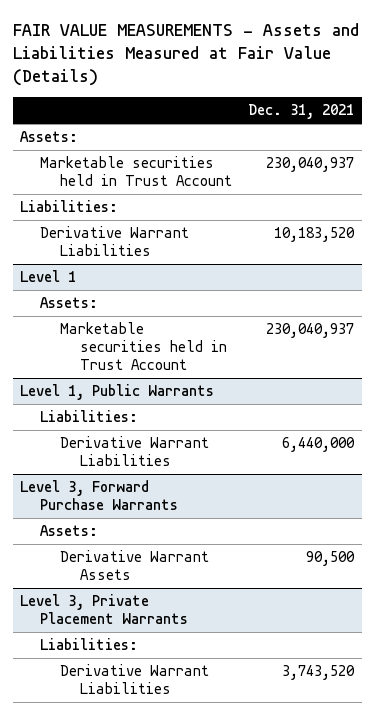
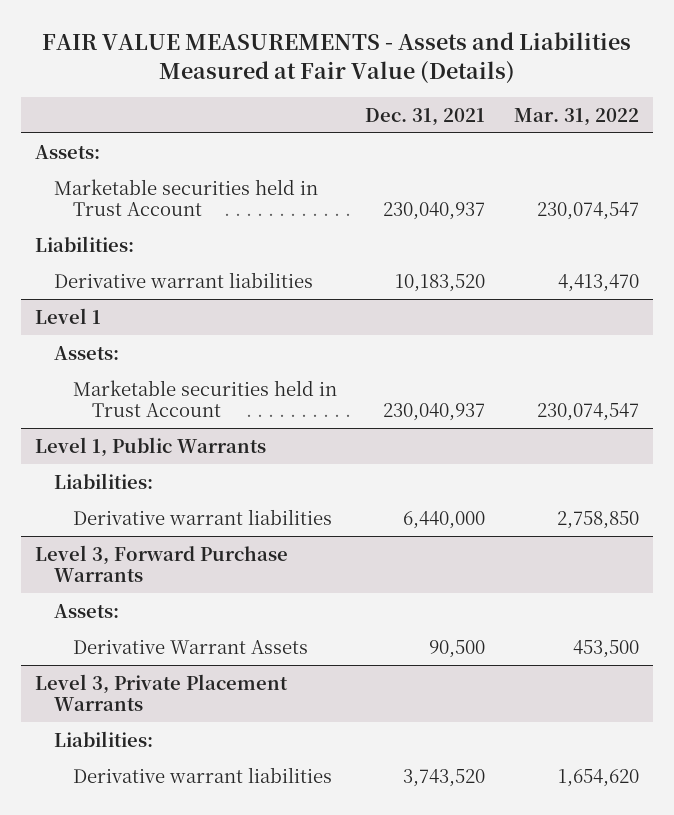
- | Dec. 31, 2021
+ | Dec. 31, 2021 | Mar. 31, 2022
- Derivative Warrant Liabilities | 10,183,520
+ Derivative warrant liabilities | 10,183,520 | 4,413,470
@ Level 1, Public Warrants
- Derivative Warrant Liabilities | 6,440,000
+ Derivative warrant liabilities | 6,440,000 | 2,758,850
@ Level 3, Private Placement Warrants
- Derivative Warrant Liabilities | 3,743,520
+ Derivative warrant liabilities | 3,743,520 | 1,654,620

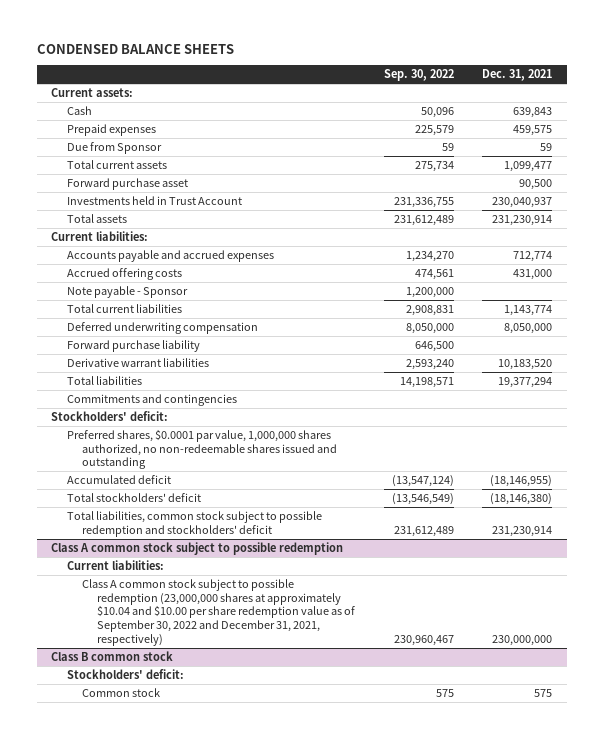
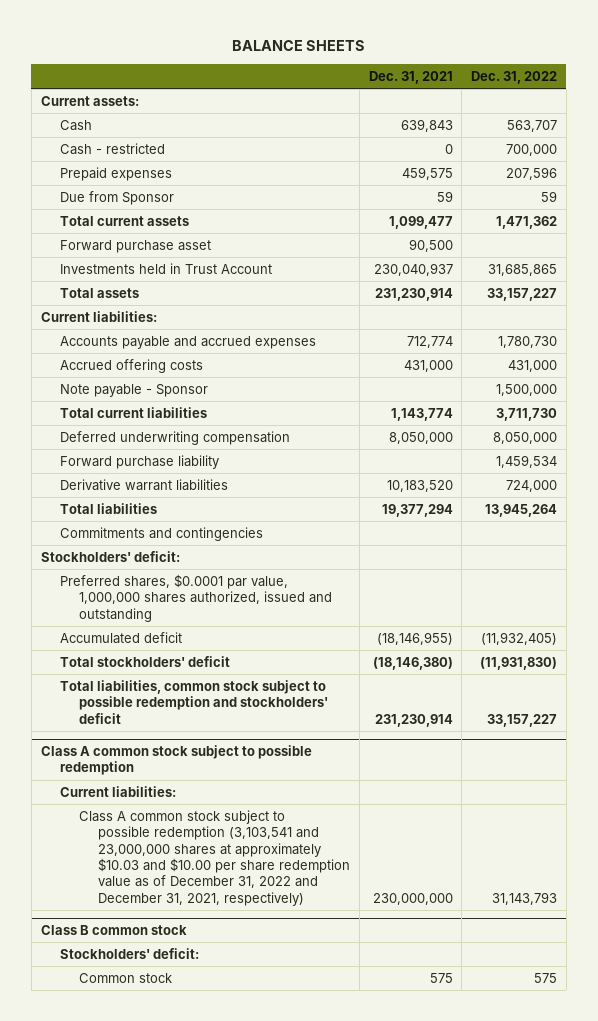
- CONDENSED BALANCE SHEETS
+ BALANCE SHEETS
- | Sep. 30, 2022 | Dec. 31, 2021
+ | Dec. 31, 2021 | Dec. 31, 2022
+ Cash - restricted | 0 | 700,000
- Preferred shares, $0.0001 par value, 1,000,000 shares authorized, no non-redeemable shares issued and outstanding
+ Preferred shares, $0.0001 par value, 1,000,000 shares authorized, issued and outstanding
@ Class A common stock subject to possible redemption
- Class A common stock subject to possible redemption (23,000,000 shares at approximately $10.04 and $10.00 per share redemption value as of September 30, 2022 and December 31, 2021, respectively) | 230,960,467 | 230,000,000
+ Class A common stock subject to possible redemption (3,103,541 and 23,000,000 shares at approximately $10.03 and $10.00 per share redemption value as of December 31, 2022 and December 31, 2021, respectively) | 230,000,000 | 31,143,793

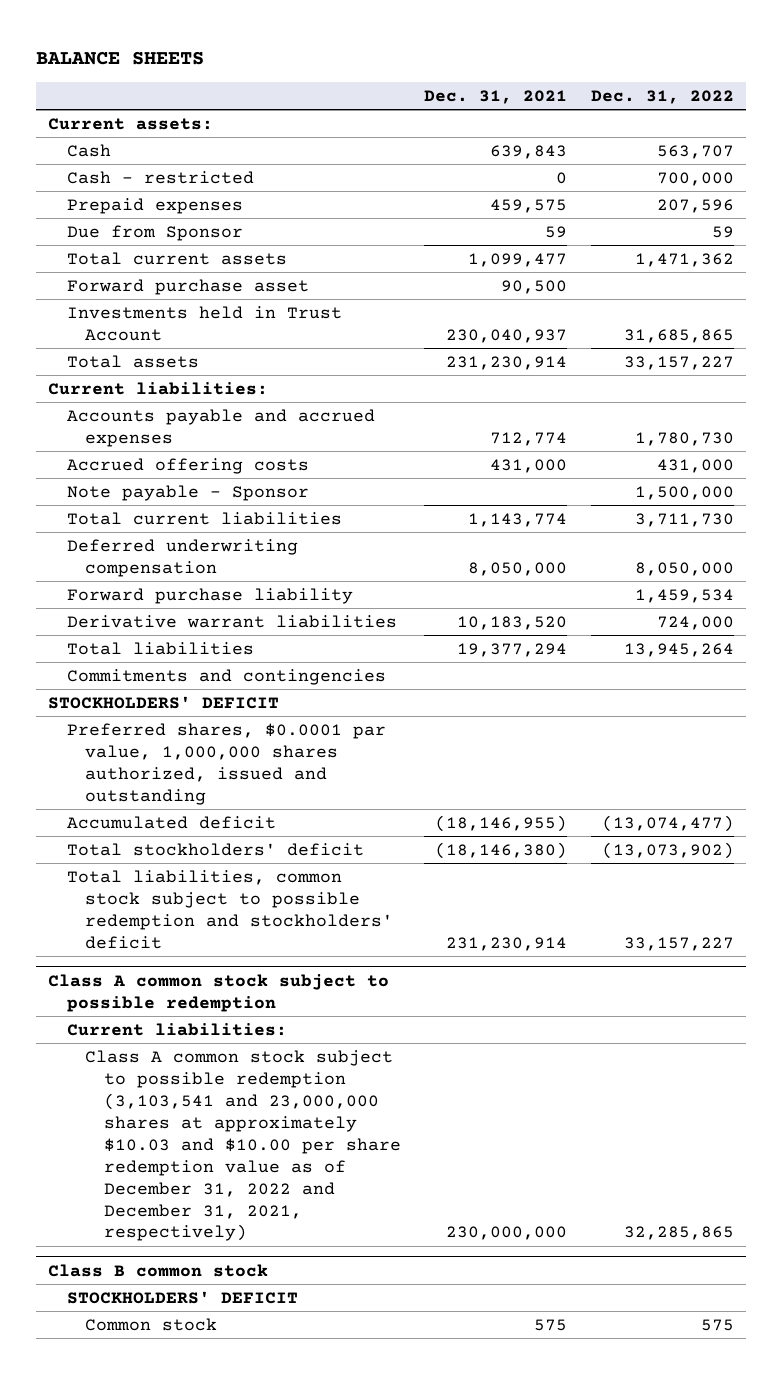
- Stockholders' deficit:
+ STOCKHOLDERS' DEFICIT
- Accumulated deficit | (18,146,955) | (11,932,405)
- Total stockholders' deficit | (18,146,380) | (11,931,830)
+ Accumulated deficit | (18,146,955) | (13,074,477)
+ Total stockholders' deficit | (18,146,380) | (13,073,902)
@ Class A common stock subject to possible redemption
- Class A common stock subject to possible redemption (3,103,541 and 23,000,000 shares at approximately $10.03 and $10.00 per share redemption value as of December 31, 2022 and December 31, 2021, respectively) | 230,000,000 | 31,143,793
+ Class A common stock subject to possible redemption (3,103,541 and 23,000,000 shares at approximately $10.03 and $10.00 per share redemption value as of December 31, 2022 and December 31, 2021, respectively) | 230,000,000 | 32,285,865
@ Class B common stock
- Stockholders' deficit:
+ STOCKHOLDERS' DEFICIT

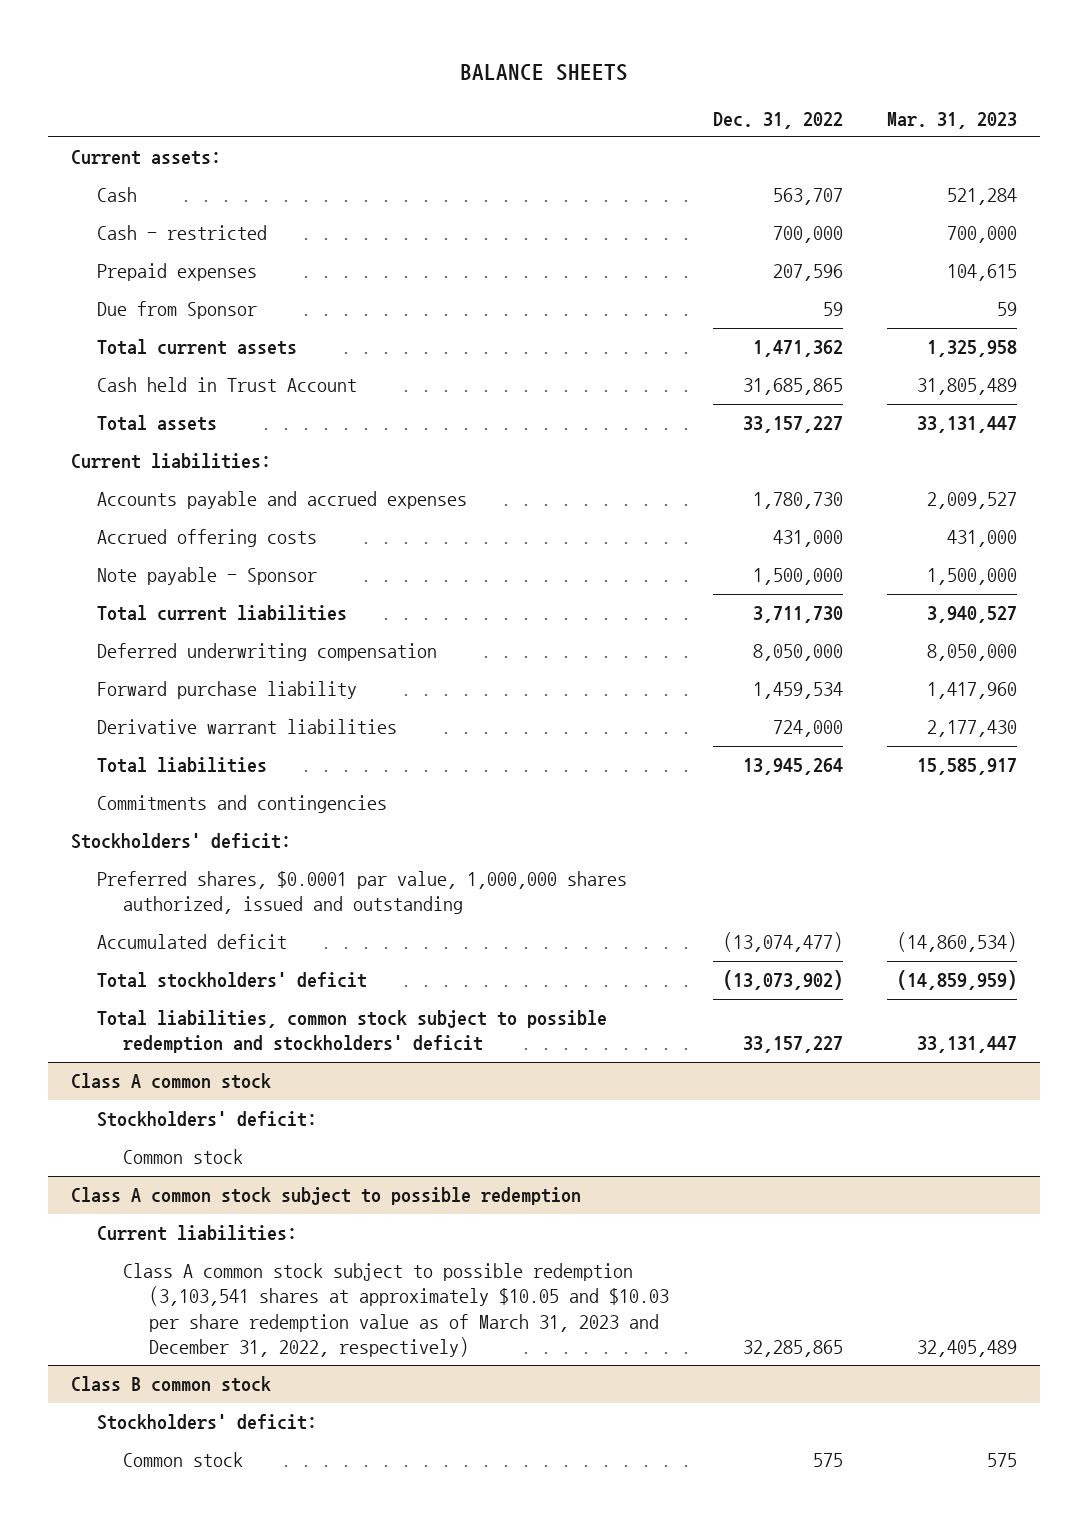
- | Dec. 31, 2021 | Dec. 31, 2022
+ | Dec. 31, 2022 | Mar. 31, 2023
- Forward purchase asset | 90,500 |
- Investments held in Trust Account | 230,040,937 | 31,685,865
+ Cash held in Trust Account | 31,685,865 | 31,805,489
- STOCKHOLDERS' DEFICIT
+ Stockholders' deficit:
+ Class A common stock
+ Stockholders' deficit:
+ Common stock
@ Class A common stock subject to possible redemption
- Class A common stock subject to possible redemption (3,103,541 and 23,000,000 shares at approximately $10.03 and $10.00 per share redemption value as of December 31, 2022 and December 31, 2021, respectively) | 230,000,000 | 32,285,865
+ Class A common stock subject to possible redemption (3,103,541 shares at approximately $10.05 and $10.03 per share redemption value as of March 31, 2023 and December 31, 2022, respectively) | 32,285,865 | 32,405,489
@ Class B common stock
- STOCKHOLDERS' DEFICIT
+ Stockholders' deficit:

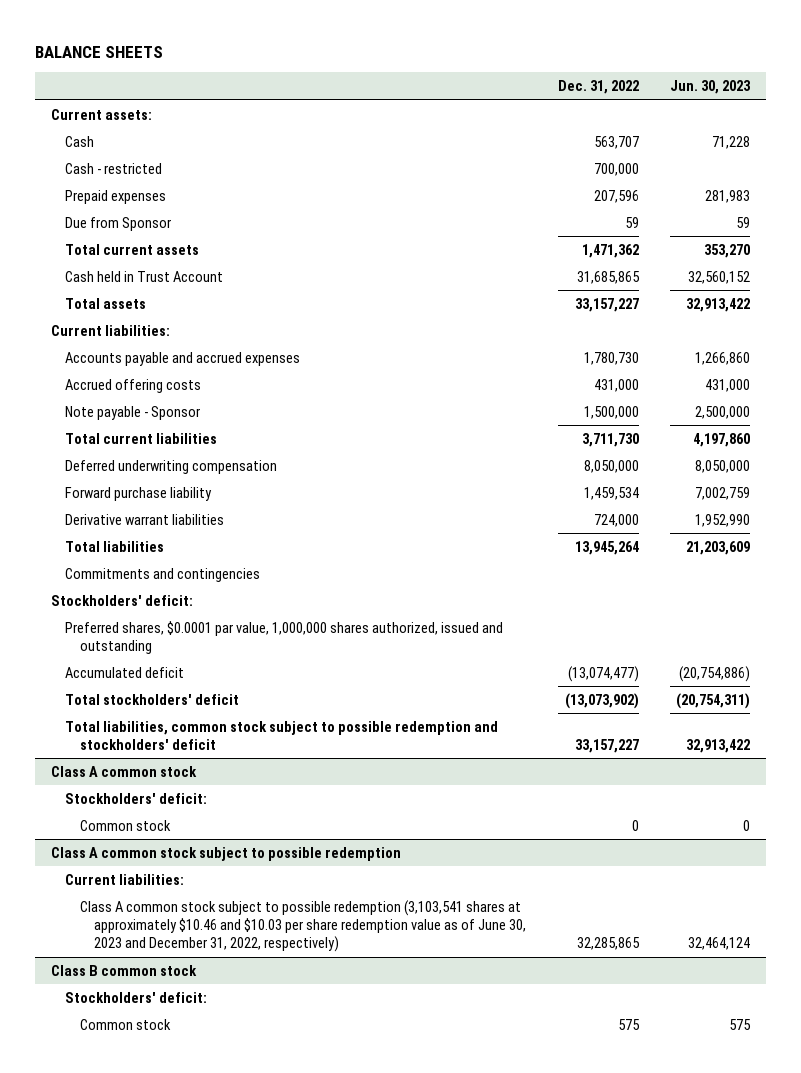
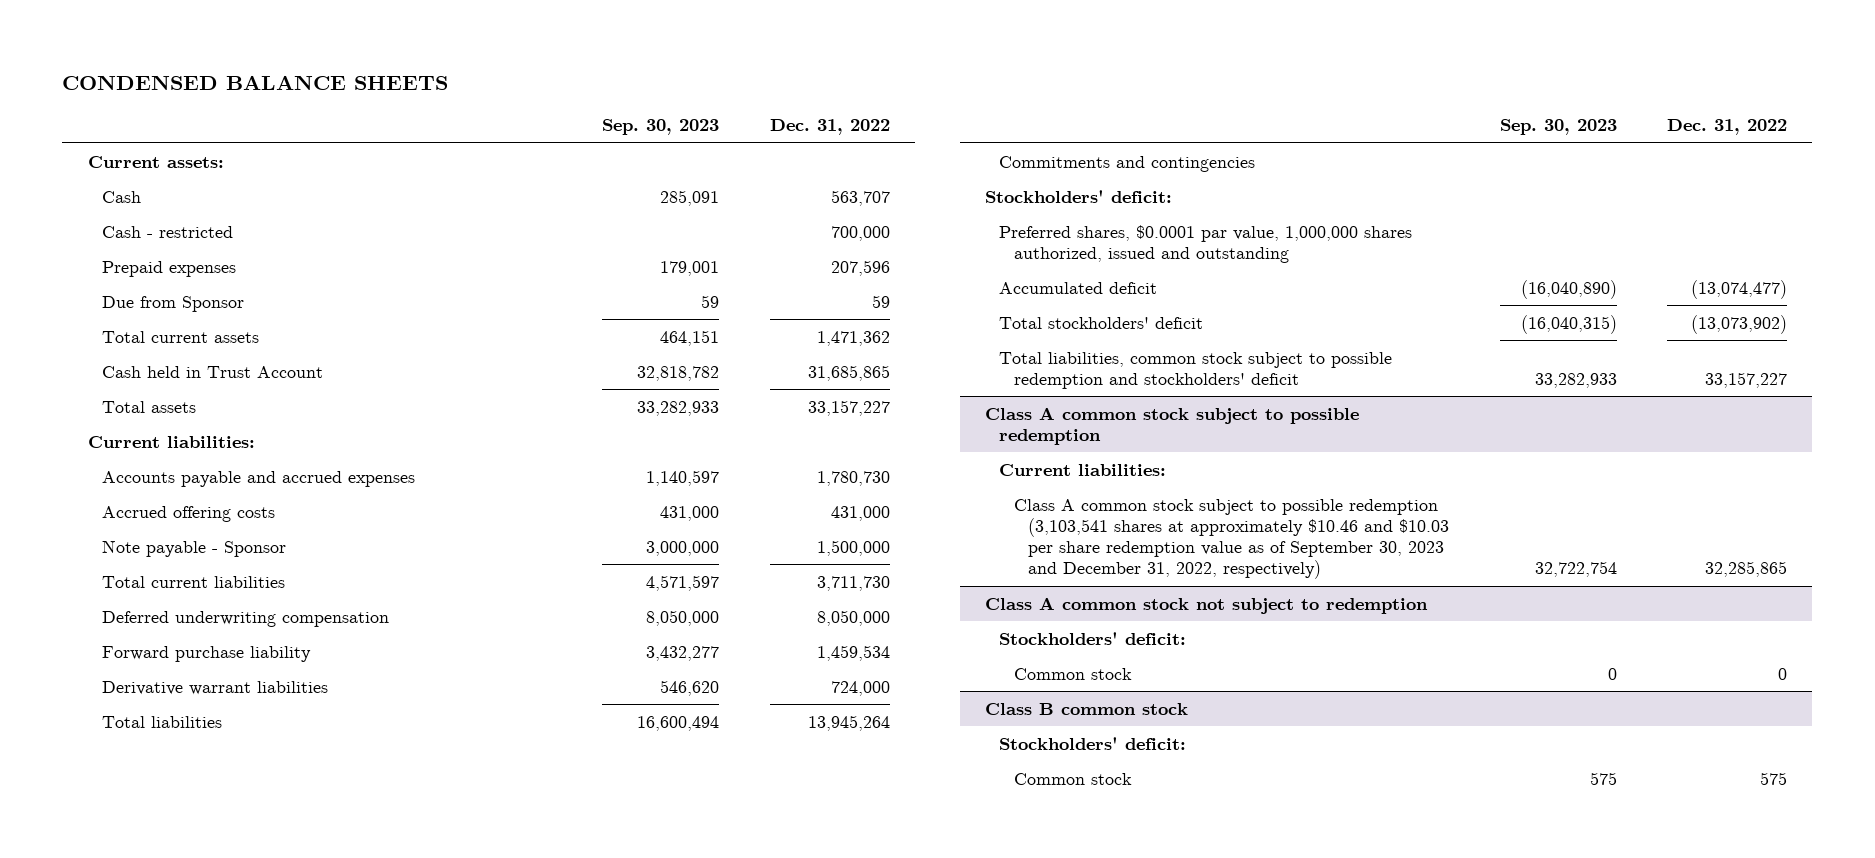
- BALANCE SHEETS
+ CONDENSED BALANCE SHEETS
- | Dec. 31, 2022 | Jun. 30, 2023
+ | Sep. 30, 2023 | Dec. 31, 2022
- Class A common stock
- Stockholders' deficit:
- Common stock | 0 | 0
@ Class A common stock subject to possible redemption
- Class A common stock subject to possible redemption (3,103,541 shares at approximately $10.46 and $10.03 per share redemption value as of June 30, 2023 and December 31, 2022, respectively) | 32,285,865 | 32,464,124
+ Class A common stock subject to possible redemption (3,103,541 shares at approximately $10.46 and $10.03 per share redemption value as of September 30, 2023 and December 31, 2022, respectively) | 32,722,754 | 32,285,865
+ Class A common stock not subject to redemption
+ Stockholders' deficit:
+ Common stock | 0 | 0

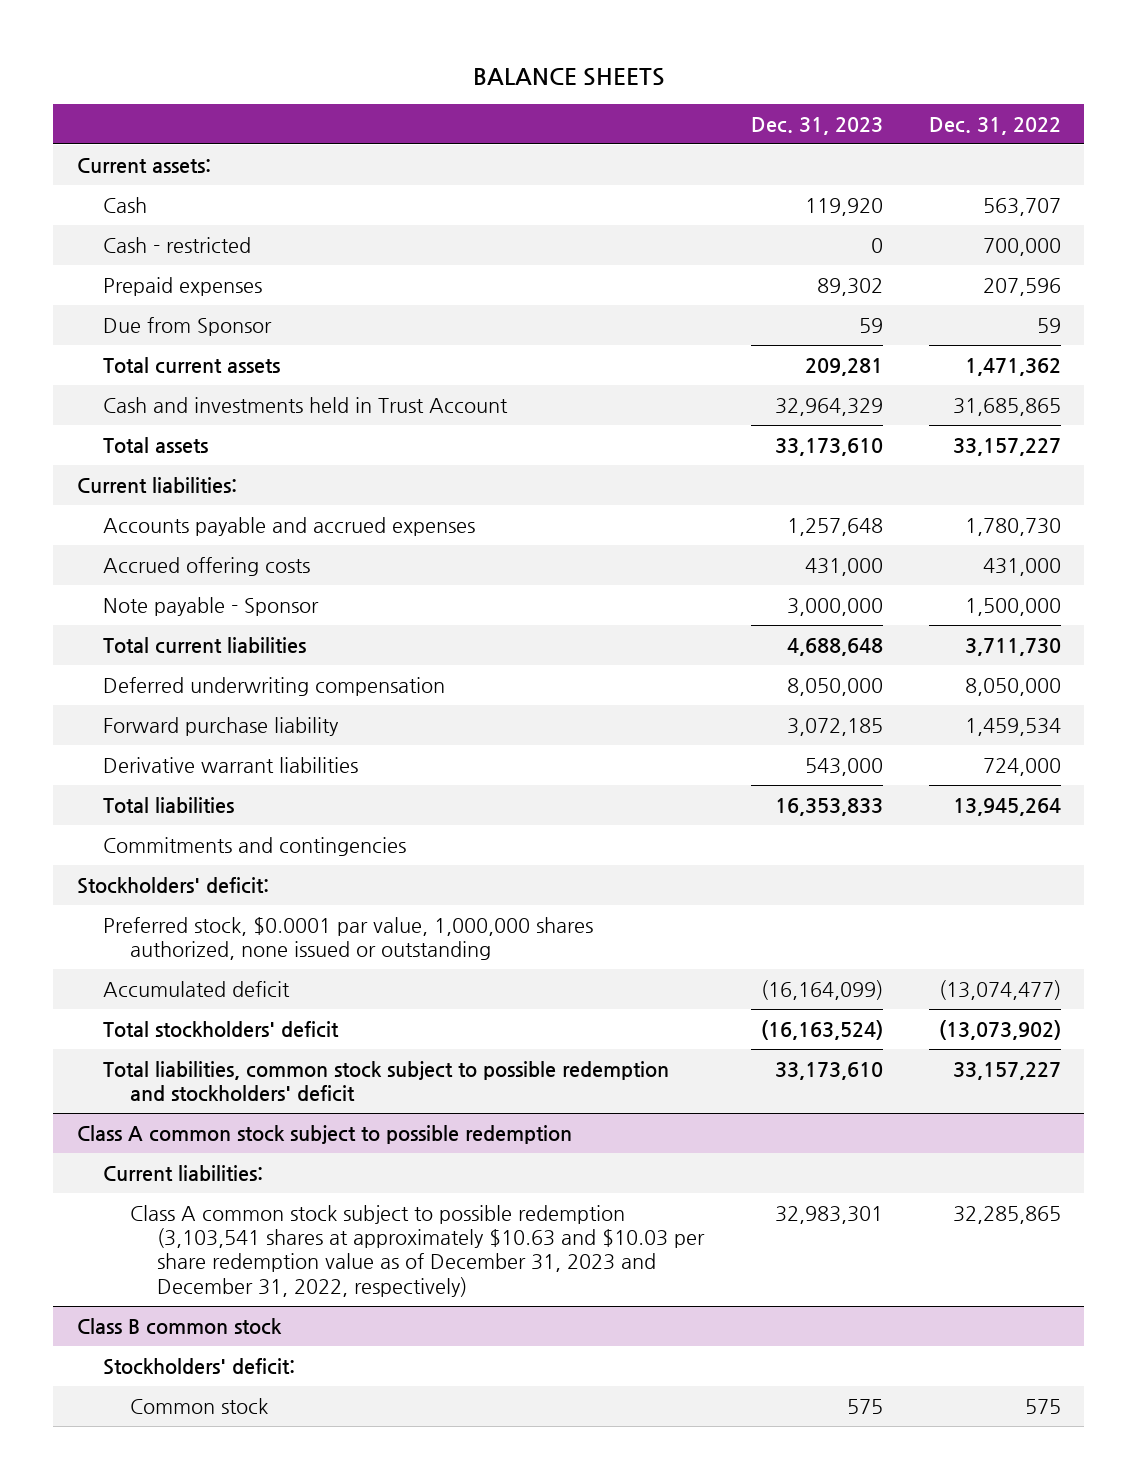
- CONDENSED BALANCE SHEETS
+ BALANCE SHEETS
- | Sep. 30, 2023 | Dec. 31, 2022
+ | Dec. 31, 2023 | Dec. 31, 2022
- Cash held in Trust Account | 32,818,782 | 31,685,865
+ Cash and investments held in Trust Account | 32,964,329 | 31,685,865
- Preferred shares, $0.0001 par value, 1,000,000 shares authorized, issued and outstanding
+ Preferred stock, $0.0001 par value, 1,000,000 shares authorized, none issued or outstanding
@ Class A common stock subject to possible redemption
- Class A common stock subject to possible redemption (3,103,541 shares at approximately $10.46 and $10.03 per share redemption value as of September 30, 2023 and December 31, 2022, respectively) | 32,722,754 | 32,285,865
- Class A common stock not subject to redemption
- Stockholders' deficit:
- Common stock | 0 | 0
@ Class A common stock subject to possible redemption
+ Class A common stock subject to possible redemption (3,103,541 shares at approximately $10.63 and $10.03 per share redemption value as of December 31, 2023 and December 31, 2022, respectively) | 32,983,301 | 32,285,865

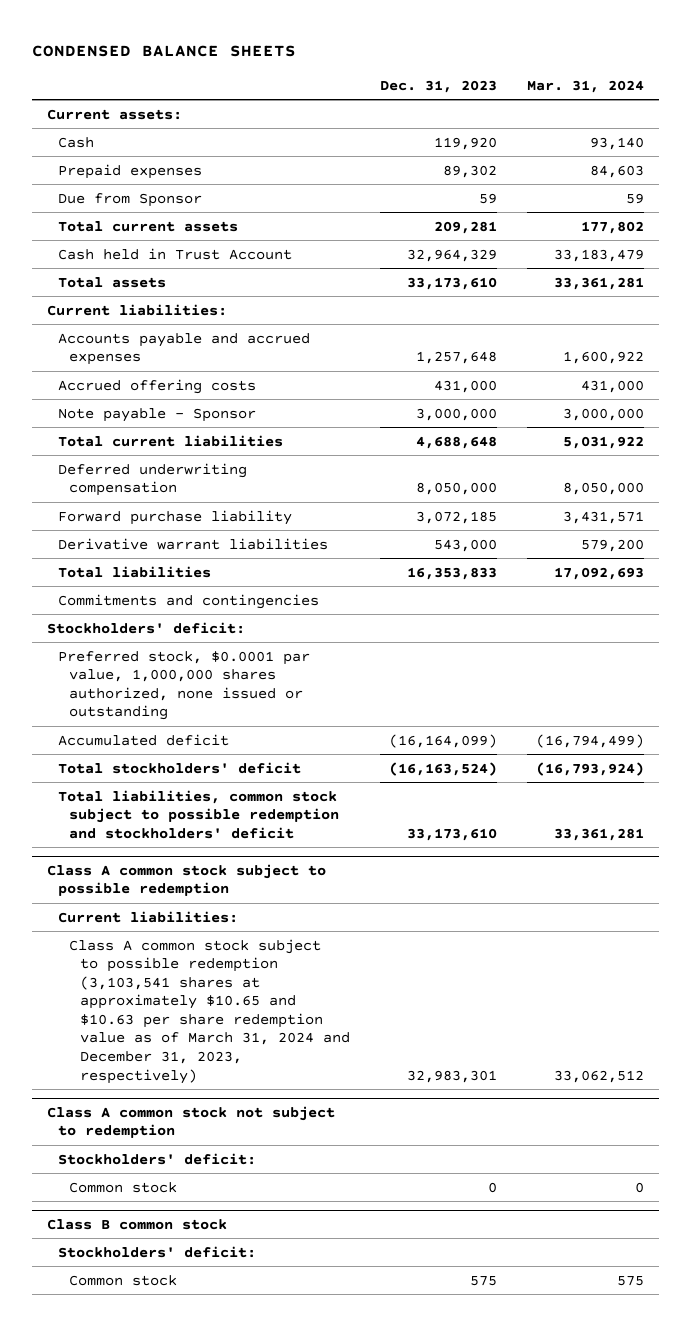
- BALANCE SHEETS
+ CONDENSED BALANCE SHEETS
- | Dec. 31, 2023 | Dec. 31, 2022
+ | Dec. 31, 2023 | Mar. 31, 2024
- Cash - restricted | 0 | 700,000
- Cash and investments held in Trust Account | 32,964,329 | 31,685,865
+ Cash held in Trust Account | 32,964,329 | 33,183,479
@ Class A common stock subject to possible redemption
- Class A common stock subject to possible redemption (3,103,541 shares at approximately $10.63 and $10.03 per share redemption value as of December 31, 2023 and December 31, 2022, respectively) | 32,983,301 | 32,285,865
+ Class A common stock subject to possible redemption (3,103,541 shares at approximately $10.65 and $10.63 per share redemption value as of March 31, 2024 and December 31, 2023, respectively) | 32,983,301 | 33,062,512
+ Class A common stock not subject to redemption
+ Stockholders' deficit:
+ Common stock | 0 | 0

